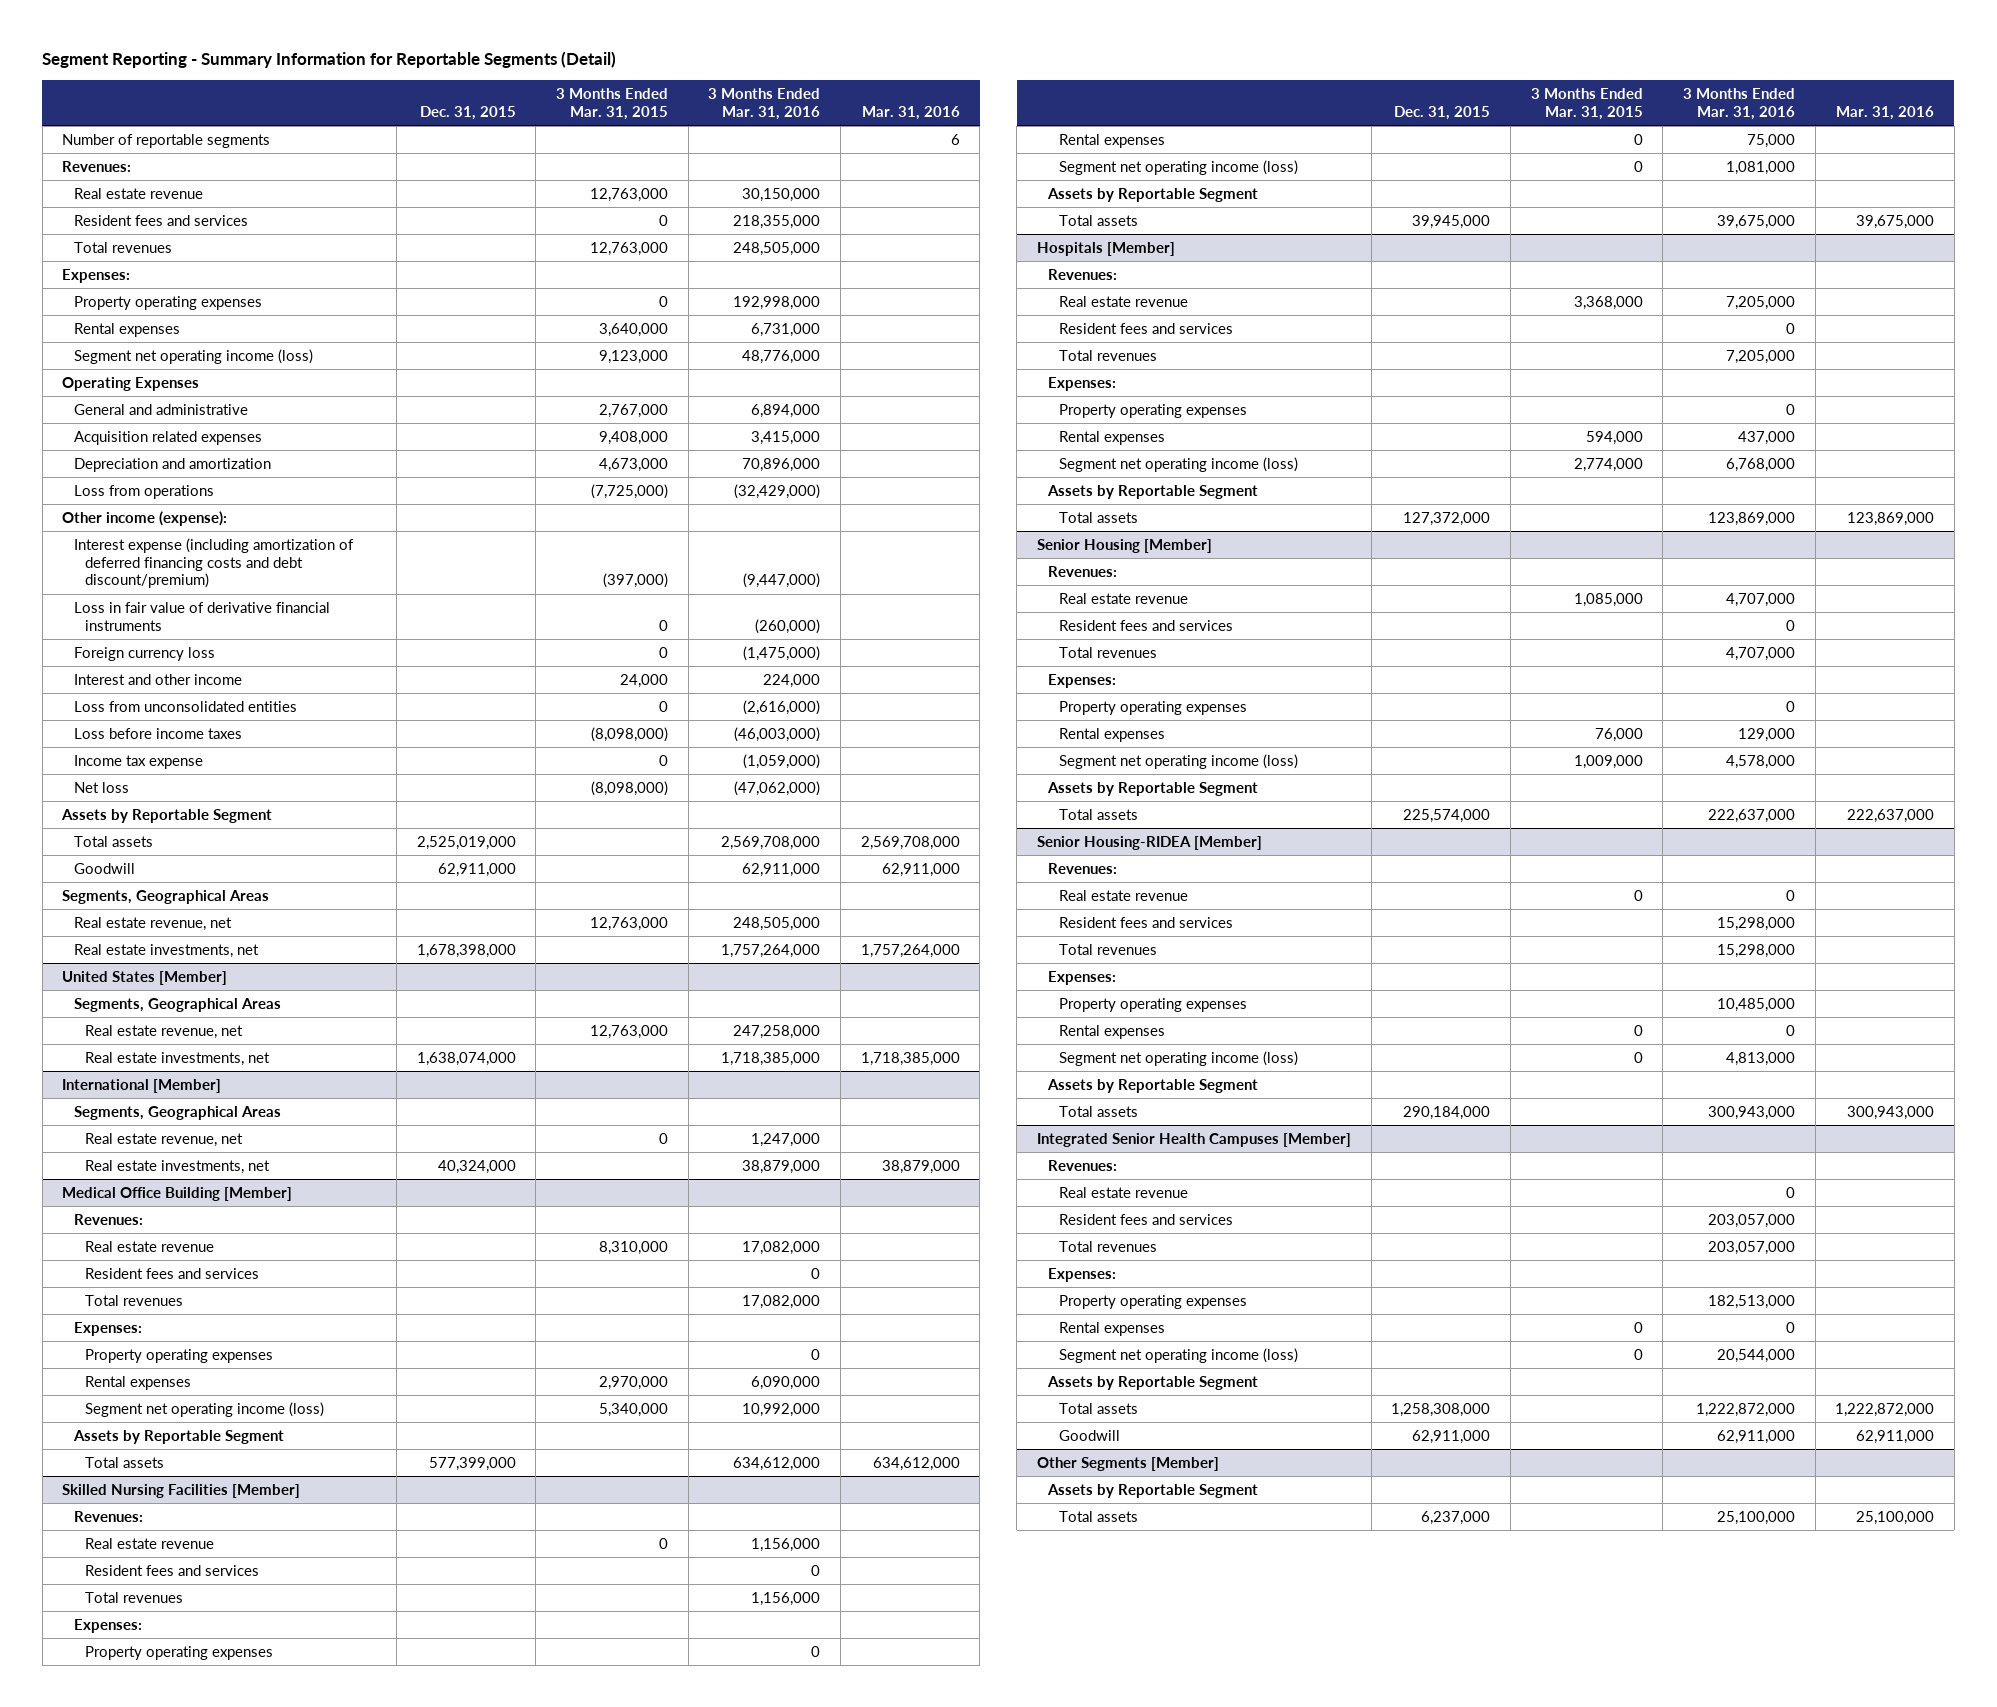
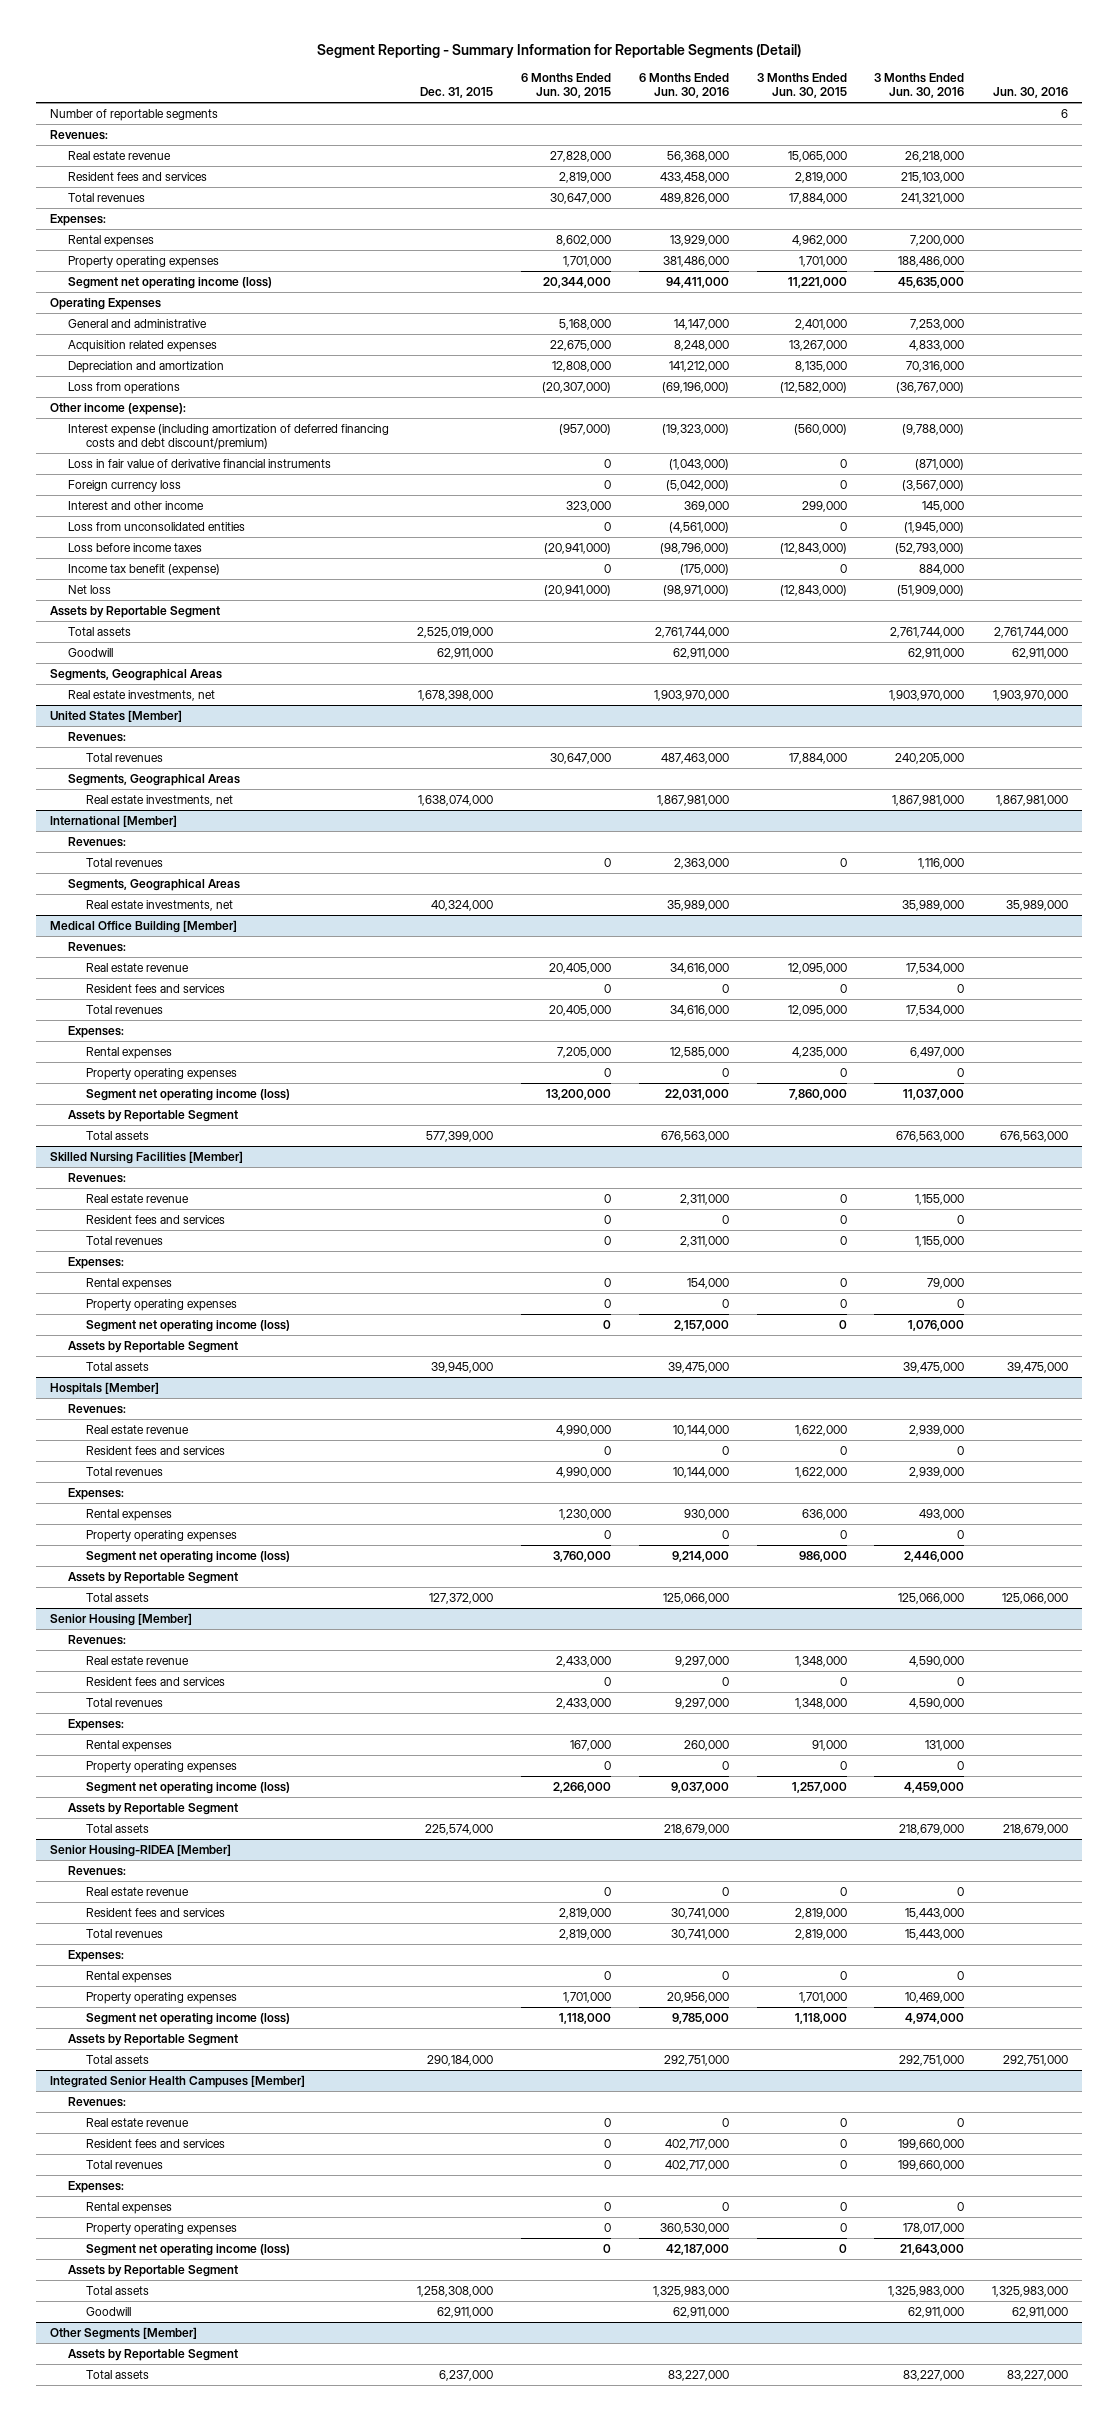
- | Dec. 31, 2015 | 3 Months Ended Mar. 31, 2015 | 3 Months Ended Mar. 31, 2016 | Mar. 31, 2016
+ | Dec. 31, 2015 | 6 Months Ended Jun. 30, 2015 | 6 Months Ended Jun. 30, 2016 | 3 Months Ended Jun. 30, 2015 | 3 Months Ended Jun. 30, 2016 | Jun. 30, 2016
moved down: Property operating expenses | | 1,701,000 | 381,486,000 | 1,701,000 | 188,486,000 |
- Income tax expense | | 0 | (1,059,000) |
+ Income tax benefit (expense) | | 0 | (175,000) | 0 | 884,000 |
- Real estate revenue, net | | 12,763,000 | 248,505,000 |
@ United States [Member]
+ Revenues:
+ Total revenues | | 30,647,000 | 487,463,000 | 17,884,000 | 240,205,000 |
- Real estate revenue, net | | 12,763,000 | 247,258,000 |
@ International [Member]
+ Revenues:
+ Total revenues | | 0 | 2,363,000 | 0 | 1,116,000 |
- Real estate revenue, net | | 0 | 1,247,000 |
@ Medical Office Building [Member]
moved down: Property operating expenses | | 0 | 0 | 0 | 0 |
@ Skilled Nursing Facilities [Member]
moved down: Property operating expenses | | 0 | 0 | 0 | 0 |
@ Hospitals [Member]
moved down: Property operating expenses | | 0 | 0 | 0 | 0 |
@ Senior Housing [Member]
moved down: Property operating expenses | | 0 | 0 | 0 | 0 |
@ Senior Housing-RIDEA [Member]
moved down: Property operating expenses | | 1,701,000 | 20,956,000 | 1,701,000 | 10,469,000 |
@ Integrated Senior Health Campuses [Member]
moved down: Property operating expenses | | 0 | 360,530,000 | 0 | 178,017,000 |

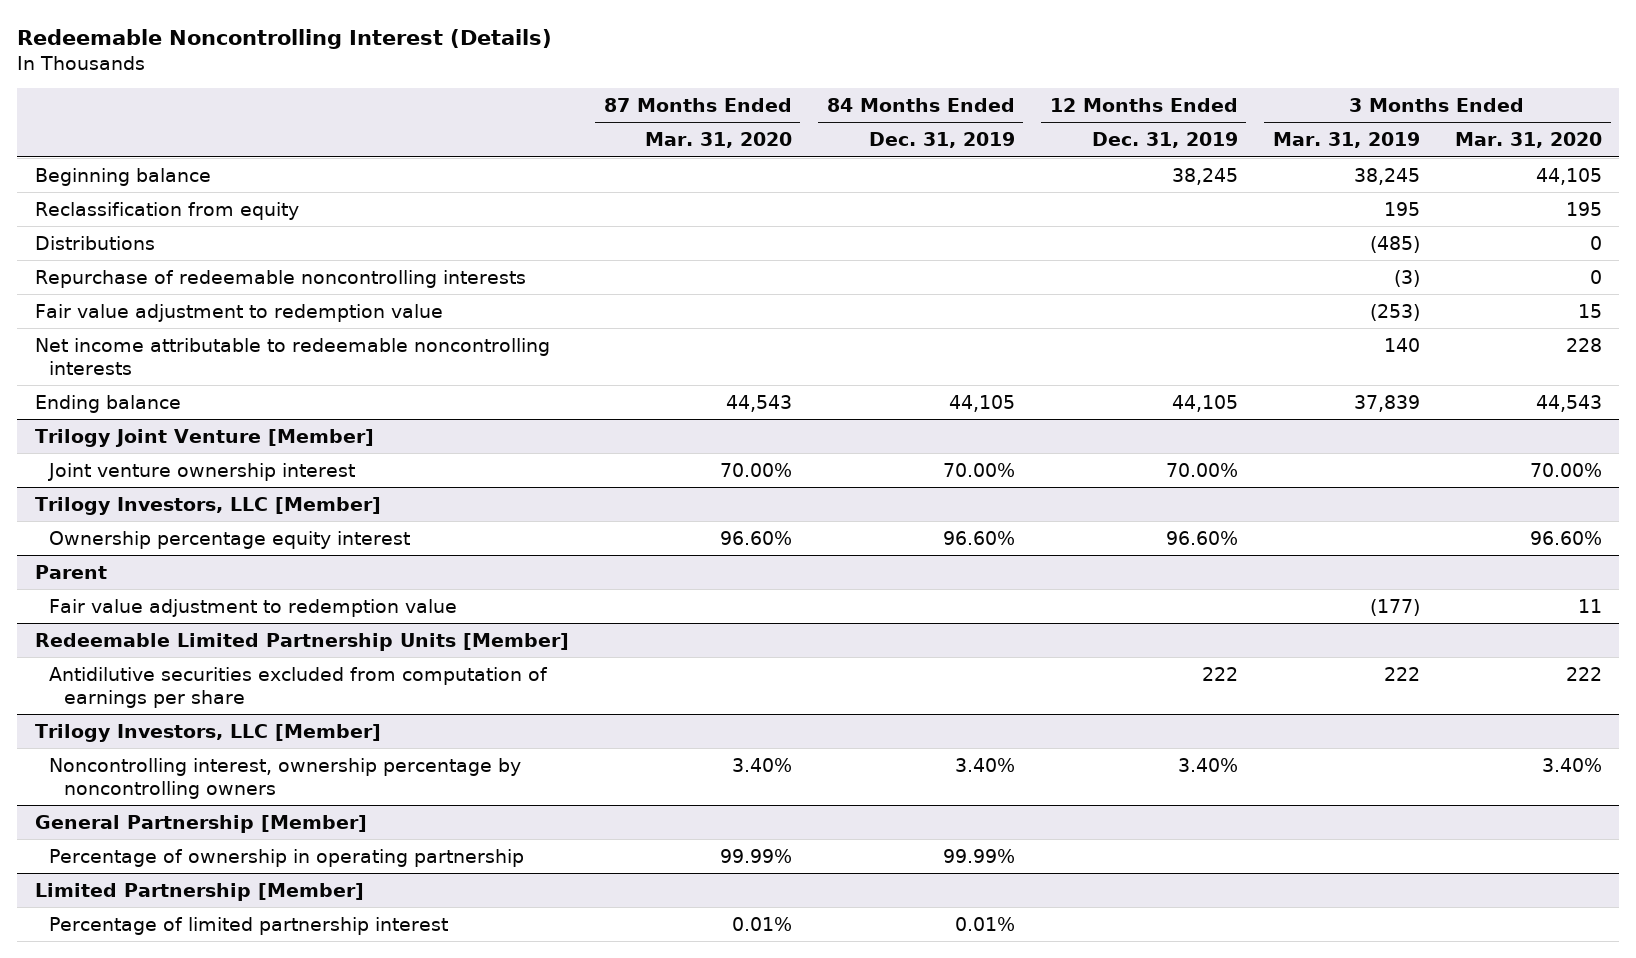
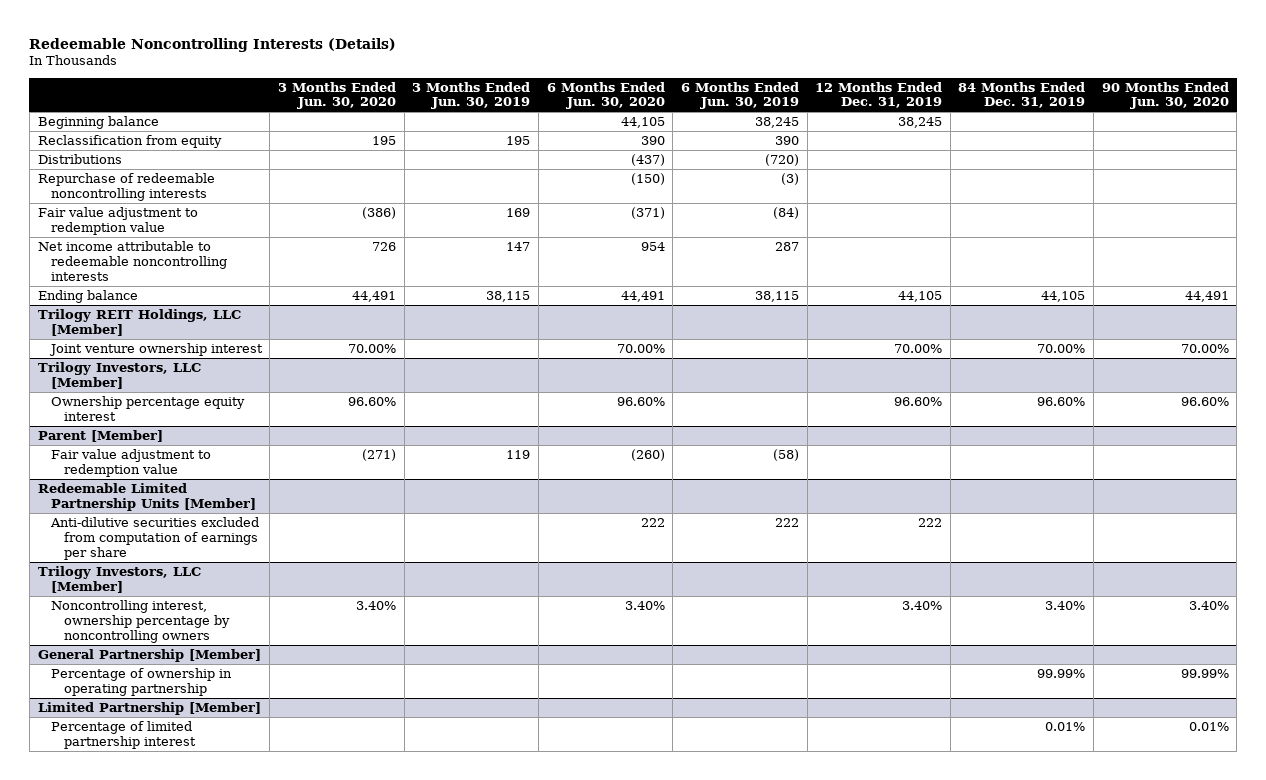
- Redeemable Noncontrolling Interest (Details)
+ Redeemable Noncontrolling Interests (Details)
- | 87 Months Ended Mar. 31, 2020 | 84 Months Ended Dec. 31, 2019 | 12 Months Ended Dec. 31, 2019 | 3 Months Ended Mar. 31, 2019 | 3 Months Ended Mar. 31, 2020
+ | 3 Months Ended Jun. 30, 2020 | 3 Months Ended Jun. 30, 2019 | 6 Months Ended Jun. 30, 2020 | 6 Months Ended Jun. 30, 2019 | 12 Months Ended Dec. 31, 2019 | 84 Months Ended Dec. 31, 2019 | 90 Months Ended Jun. 30, 2020
- Trilogy Joint Venture [Member]
+ Trilogy REIT Holdings, LLC [Member]
- Parent
+ Parent [Member]
@ Redeemable Limited Partnership Units [Member]
- Antidilutive securities excluded from computation of earnings per share | | | 222 | 222 | 222
+ Anti-dilutive securities excluded from computation of earnings per share | | | 222 | 222 | 222 | |

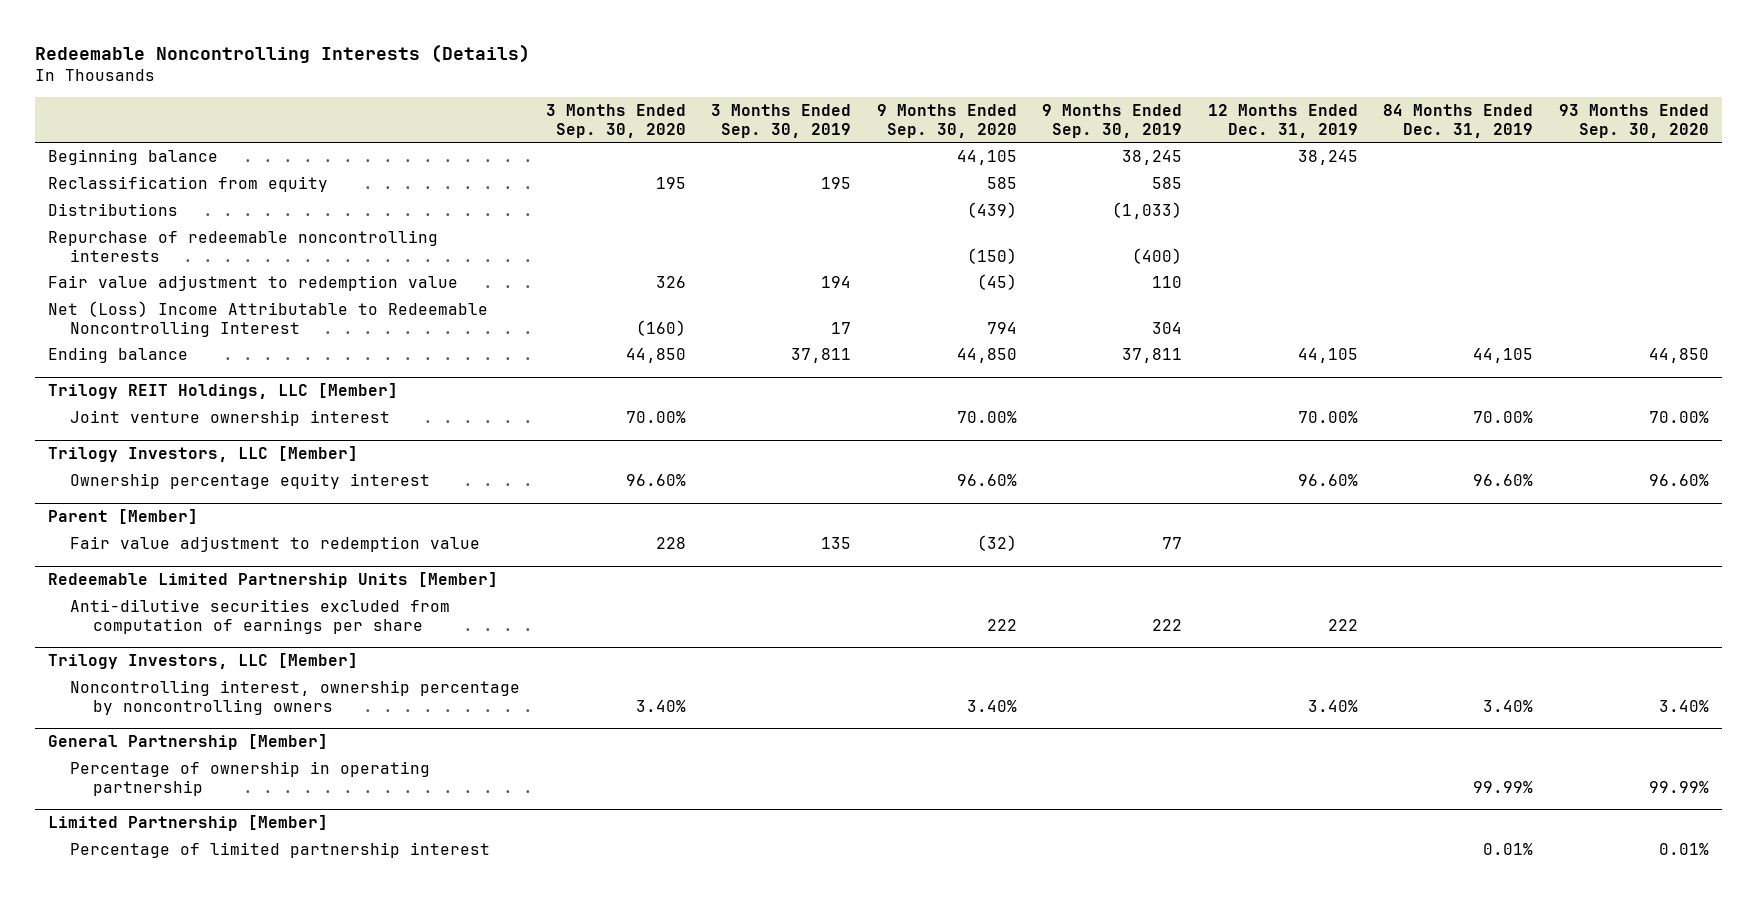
- | 3 Months Ended Jun. 30, 2020 | 3 Months Ended Jun. 30, 2019 | 6 Months Ended Jun. 30, 2020 | 6 Months Ended Jun. 30, 2019 | 12 Months Ended Dec. 31, 2019 | 84 Months Ended Dec. 31, 2019 | 90 Months Ended Jun. 30, 2020
+ | 3 Months Ended Sep. 30, 2020 | 3 Months Ended Sep. 30, 2019 | 9 Months Ended Sep. 30, 2020 | 9 Months Ended Sep. 30, 2019 | 12 Months Ended Dec. 31, 2019 | 84 Months Ended Dec. 31, 2019 | 93 Months Ended Sep. 30, 2020
- Net income attributable to redeemable noncontrolling interests | 726 | 147 | 954 | 287 | | |
+ Net (Loss) Income Attributable to Redeemable Noncontrolling Interest | (160) | 17 | 794 | 304 | | |

